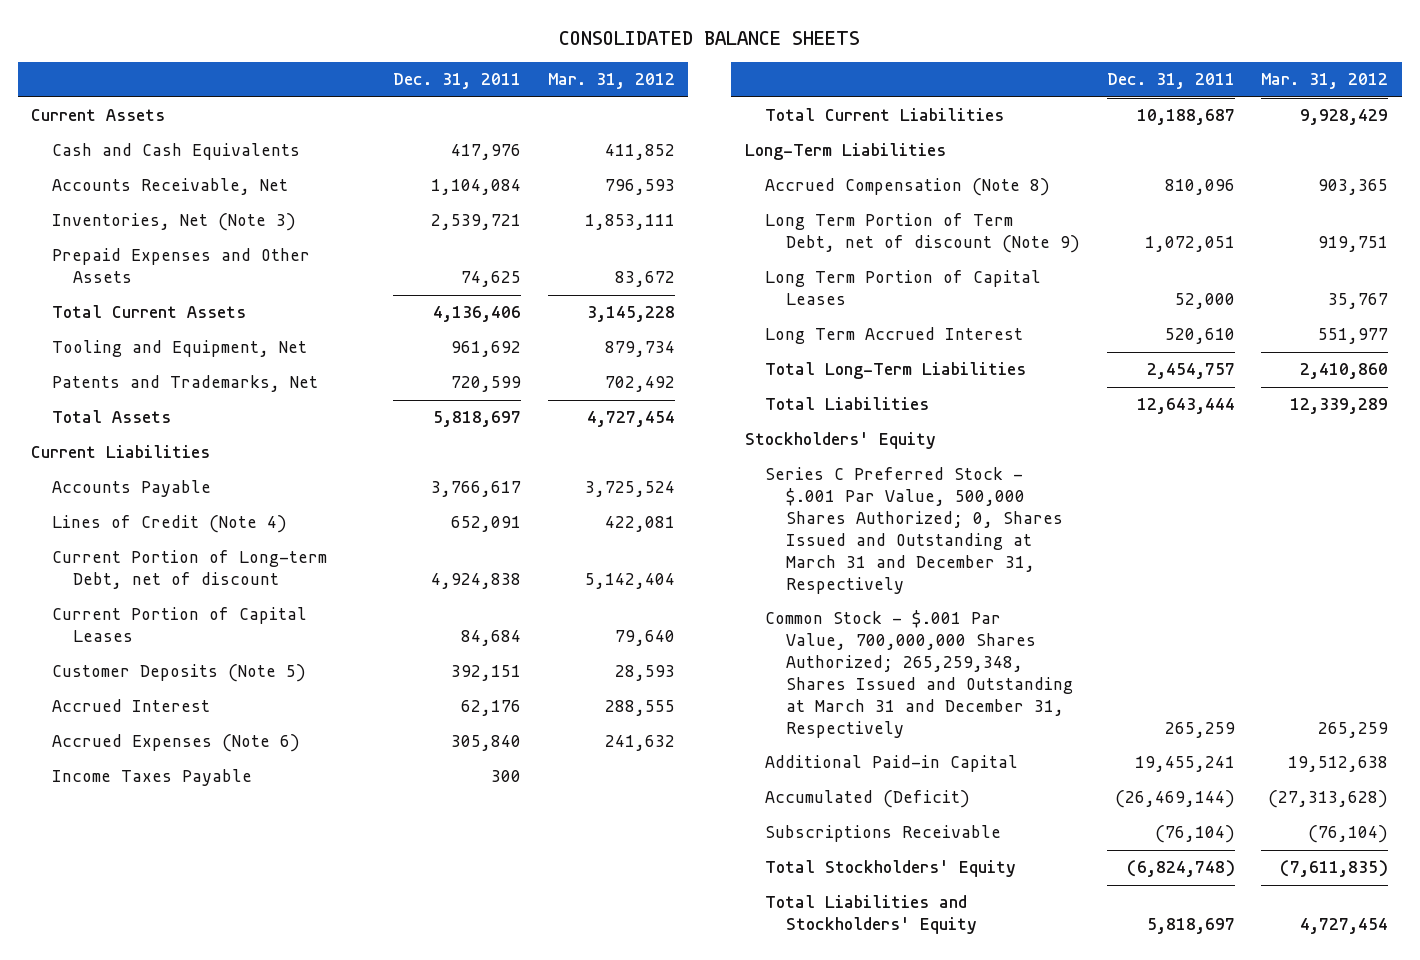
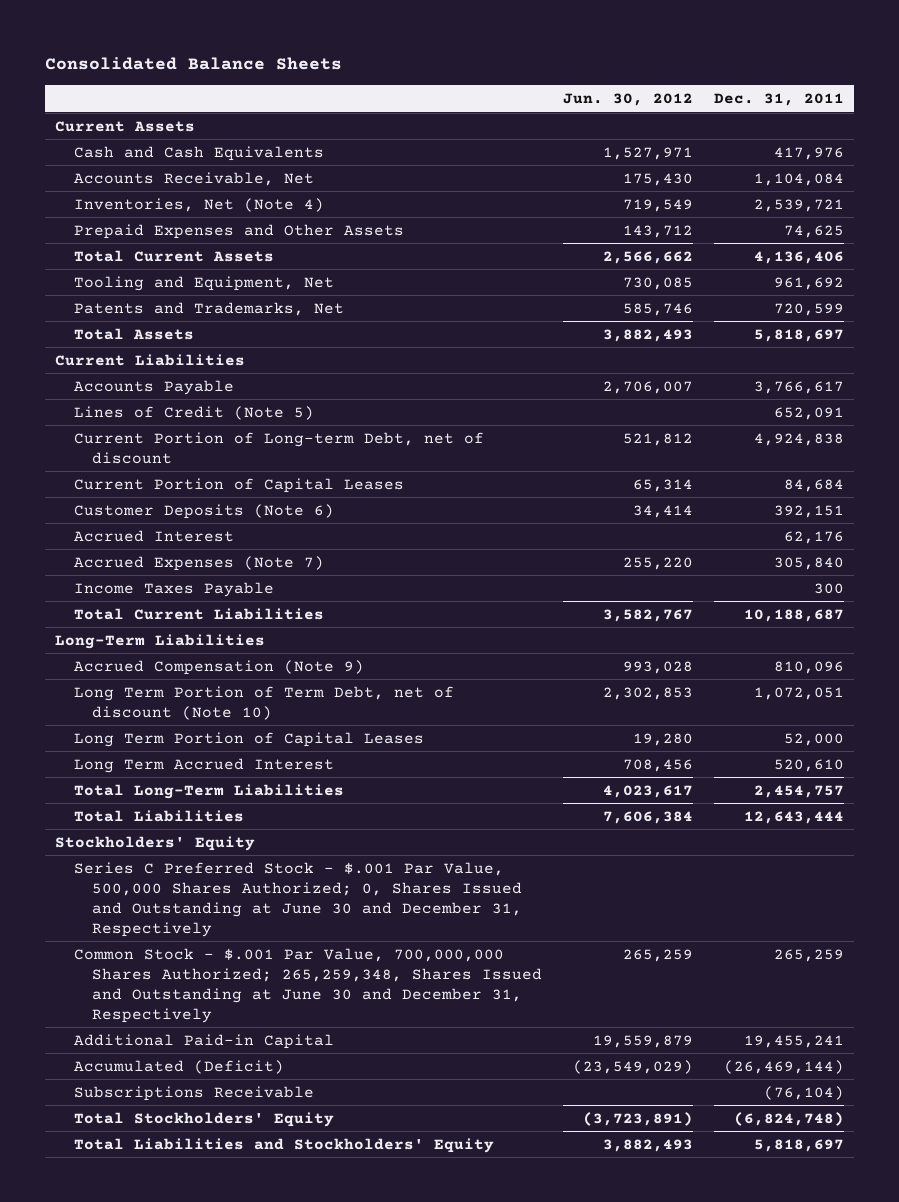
- CONSOLIDATED BALANCE SHEETS
+ Consolidated Balance Sheets
- | Dec. 31, 2011 | Mar. 31, 2012
+ | Jun. 30, 2012 | Dec. 31, 2011
- Inventories, Net (Note 3) | 2,539,721 | 1,853,111
+ Inventories, Net (Note 4) | 719,549 | 2,539,721
- Lines of Credit (Note 4) | 652,091 | 422,081
+ Lines of Credit (Note 5) | | 652,091
- Customer Deposits (Note 5) | 392,151 | 28,593
+ Customer Deposits (Note 6) | 34,414 | 392,151
- Accrued Expenses (Note 6) | 305,840 | 241,632
+ Accrued Expenses (Note 7) | 255,220 | 305,840
- Accrued Compensation (Note 8) | 810,096 | 903,365
- Long Term Portion of Term Debt, net of discount (Note 9) | 1,072,051 | 919,751
+ Accrued Compensation (Note 9) | 993,028 | 810,096
+ Long Term Portion of Term Debt, net of discount (Note 10) | 2,302,853 | 1,072,051
- Series C Preferred Stock - $.001 Par Value, 500,000 Shares Authorized; 0, Shares Issued and Outstanding at March 31 and December 31, Respectively
- Common Stock - $.001 Par Value, 700,000,000 Shares Authorized; 265,259,348, Shares Issued and Outstanding at March 31 and December 31, Respectively | 265,259 | 265,259
+ Series C Preferred Stock - $.001 Par Value, 500,000 Shares Authorized; 0, Shares Issued and Outstanding at June 30 and December 31, Respectively
+ Common Stock - $.001 Par Value, 700,000,000 Shares Authorized; 265,259,348, Shares Issued and Outstanding at June 30 and December 31, Respectively | 265,259 | 265,259

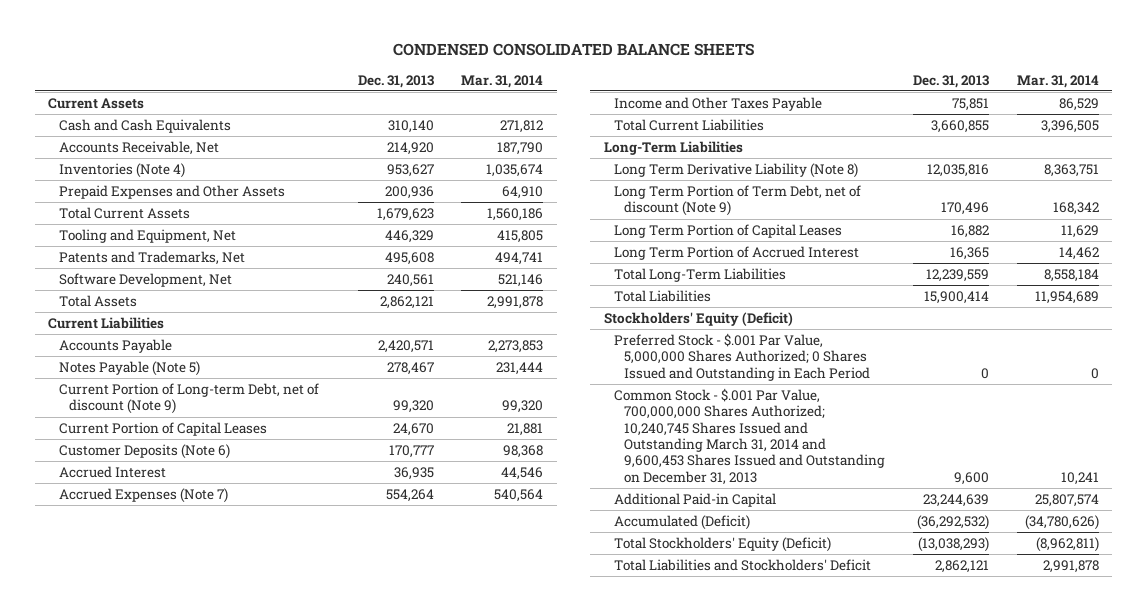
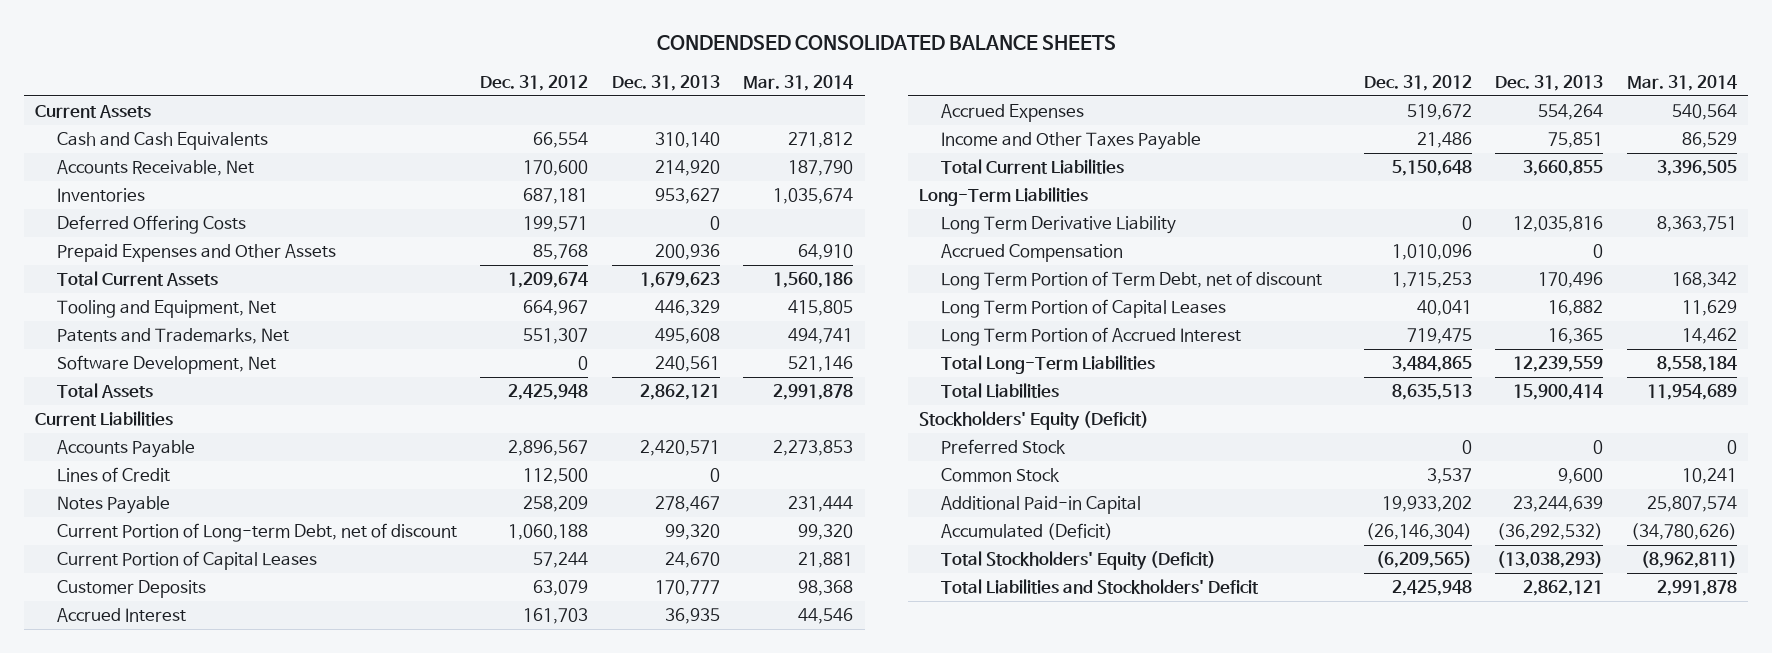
- CONDENSED CONSOLIDATED BALANCE SHEETS
+ CONDENDSED CONSOLIDATED BALANCE SHEETS
- | Dec. 31, 2013 | Mar. 31, 2014
+ | Dec. 31, 2012 | Dec. 31, 2013 | Mar. 31, 2014
- Inventories (Note 4) | 953,627 | 1,035,674
+ Inventories | 687,181 | 953,627 | 1,035,674
+ Deferred Offering Costs | 199,571 | 0 |
- Notes Payable (Note 5) | 278,467 | 231,444
- Current Portion of Long-term Debt, net of discount (Note 9) | 99,320 | 99,320
+ Lines of Credit | 112,500 | 0 |
+ Notes Payable | 258,209 | 278,467 | 231,444
+ Current Portion of Long-term Debt, net of discount | 1,060,188 | 99,320 | 99,320
- Customer Deposits (Note 6) | 170,777 | 98,368
+ Customer Deposits | 63,079 | 170,777 | 98,368
- Accrued Expenses (Note 7) | 554,264 | 540,564
+ Accrued Expenses | 519,672 | 554,264 | 540,564
- Long Term Derivative Liability (Note 8) | 12,035,816 | 8,363,751
- Long Term Portion of Term Debt, net of discount (Note 9) | 170,496 | 168,342
+ Long Term Derivative Liability | 0 | 12,035,816 | 8,363,751
+ Accrued Compensation | 1,010,096 | 0 |
+ Long Term Portion of Term Debt, net of discount | 1,715,253 | 170,496 | 168,342
- Preferred Stock - $.001 Par Value, 5,000,000 Shares Authorized; 0 Shares Issued and Outstanding in Each Period | 0 | 0
- Common Stock - $.001 Par Value, 700,000,000 Shares Authorized; 10,240,745 Shares Issued and Outstanding March 31, 2014 and 9,600,453 Shares Issued and Outstanding on December 31, 2013 | 9,600 | 10,241
+ Preferred Stock | 0 | 0 | 0
+ Common Stock | 3,537 | 9,600 | 10,241

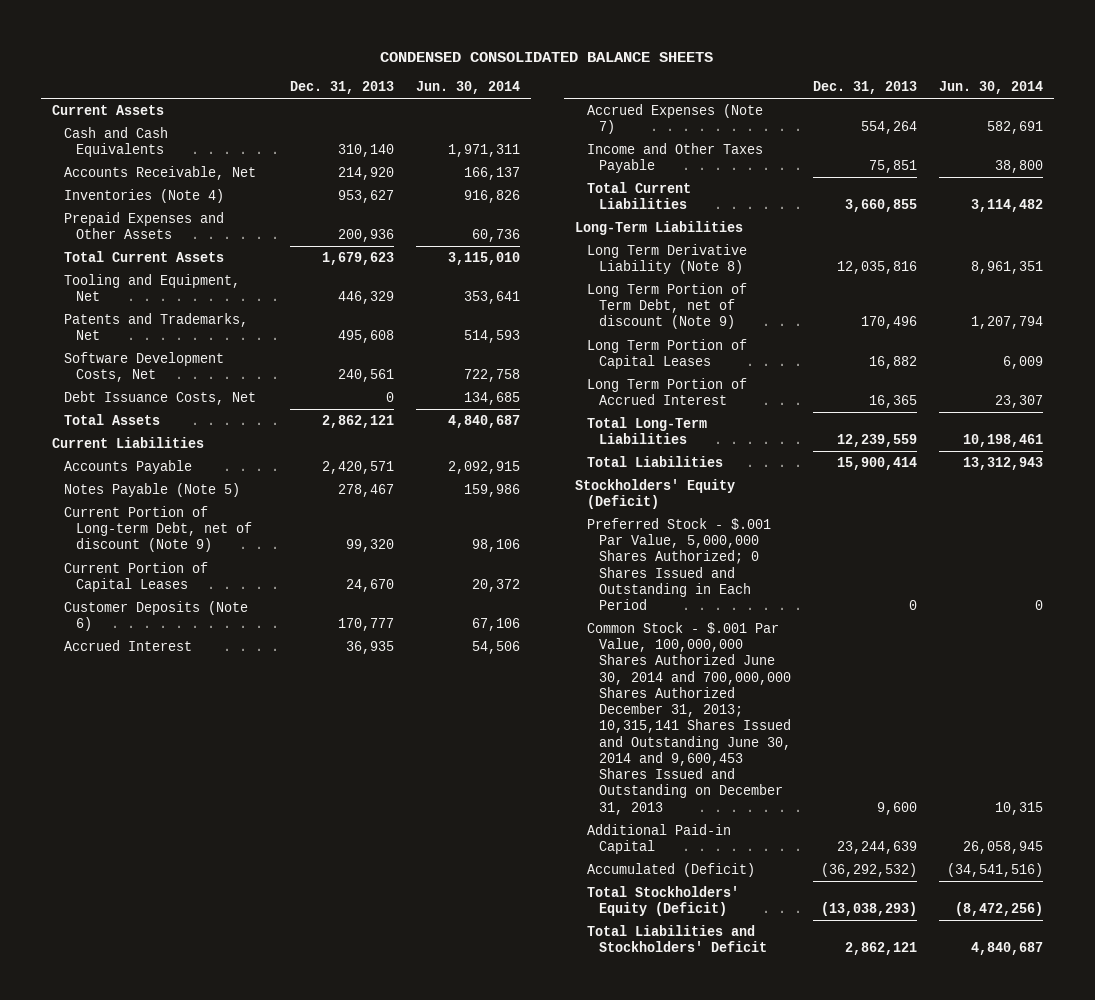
- CONDENDSED CONSOLIDATED BALANCE SHEETS
+ CONDENSED CONSOLIDATED BALANCE SHEETS
- | Dec. 31, 2012 | Dec. 31, 2013 | Mar. 31, 2014
+ | Dec. 31, 2013 | Jun. 30, 2014
- Inventories | 687,181 | 953,627 | 1,035,674
- Deferred Offering Costs | 199,571 | 0 |
+ Inventories (Note 4) | 953,627 | 916,826
- Software Development, Net | 0 | 240,561 | 521,146
+ Software Development Costs, Net | 240,561 | 722,758
+ Debt Issuance Costs, Net | 0 | 134,685
- Lines of Credit | 112,500 | 0 |
- Notes Payable | 258,209 | 278,467 | 231,444
- Current Portion of Long-term Debt, net of discount | 1,060,188 | 99,320 | 99,320
+ Notes Payable (Note 5) | 278,467 | 159,986
+ Current Portion of Long-term Debt, net of discount (Note 9) | 99,320 | 98,106
- Customer Deposits | 63,079 | 170,777 | 98,368
+ Customer Deposits (Note 6) | 170,777 | 67,106
- Accrued Expenses | 519,672 | 554,264 | 540,564
+ Accrued Expenses (Note 7) | 554,264 | 582,691
- Long Term Derivative Liability | 0 | 12,035,816 | 8,363,751
- Accrued Compensation | 1,010,096 | 0 |
- Long Term Portion of Term Debt, net of discount | 1,715,253 | 170,496 | 168,342
+ Long Term Derivative Liability (Note 8) | 12,035,816 | 8,961,351
+ Long Term Portion of Term Debt, net of discount (Note 9) | 170,496 | 1,207,794
- Preferred Stock | 0 | 0 | 0
- Common Stock | 3,537 | 9,600 | 10,241
+ Preferred Stock - $.001 Par Value, 5,000,000 Shares Authorized; 0 Shares Issued and Outstanding in Each Period | 0 | 0
+ Common Stock - $.001 Par Value, 100,000,000 Shares Authorized June 30, 2014 and 700,000,000 Shares Authorized December 31, 2013; 10,315,141 Shares Issued and Outstanding June 30, 2014 and 9,600,453 Shares Issued and Outstanding on December 31, 2013 | 9,600 | 10,315

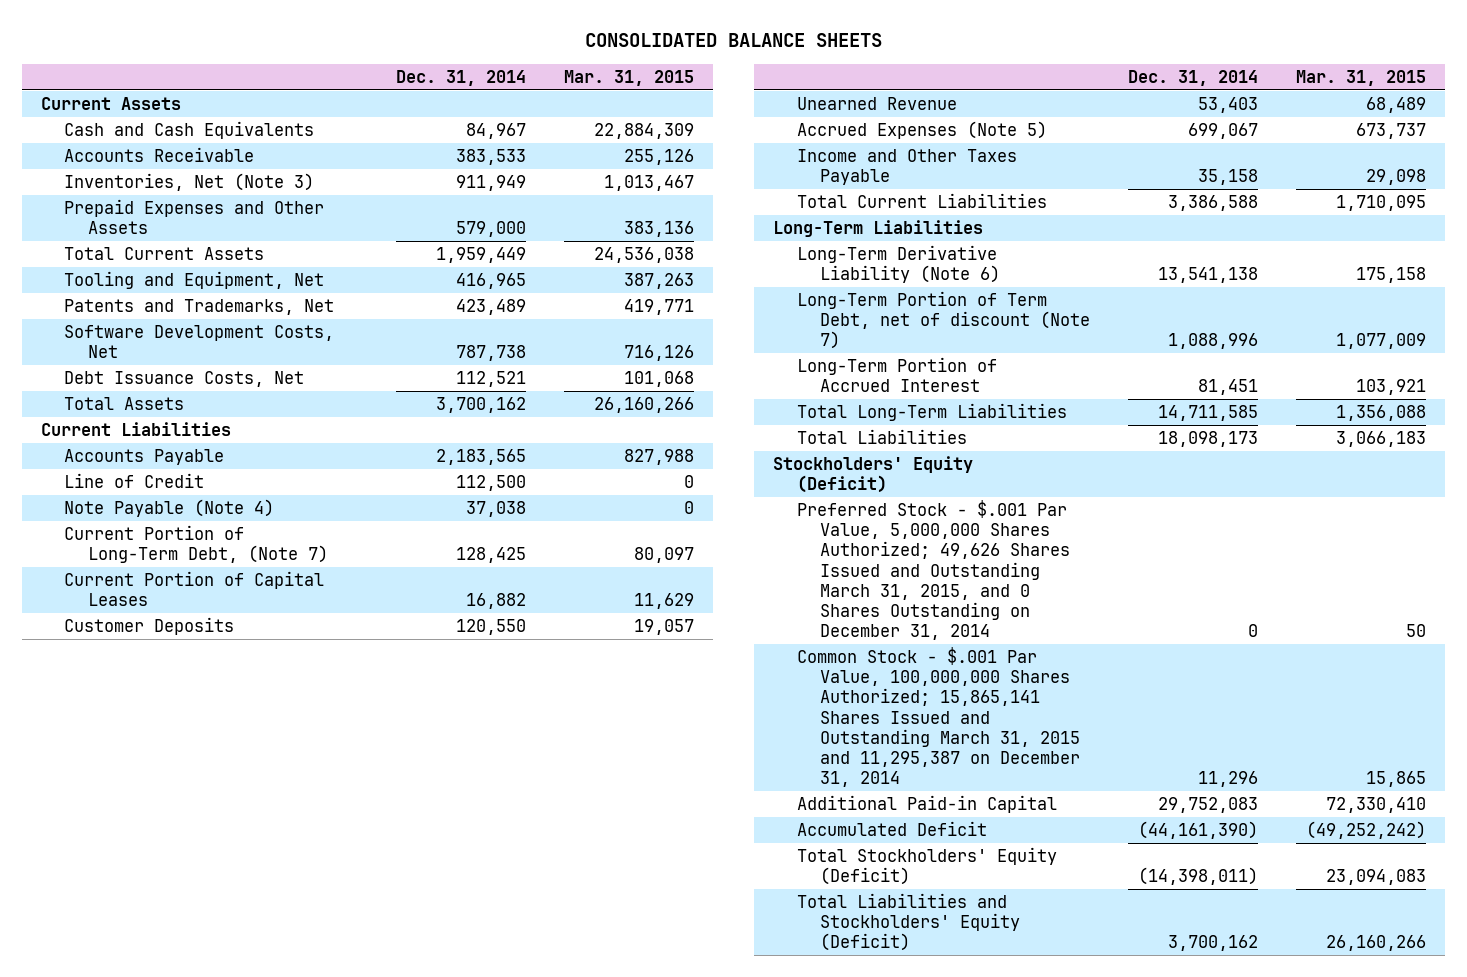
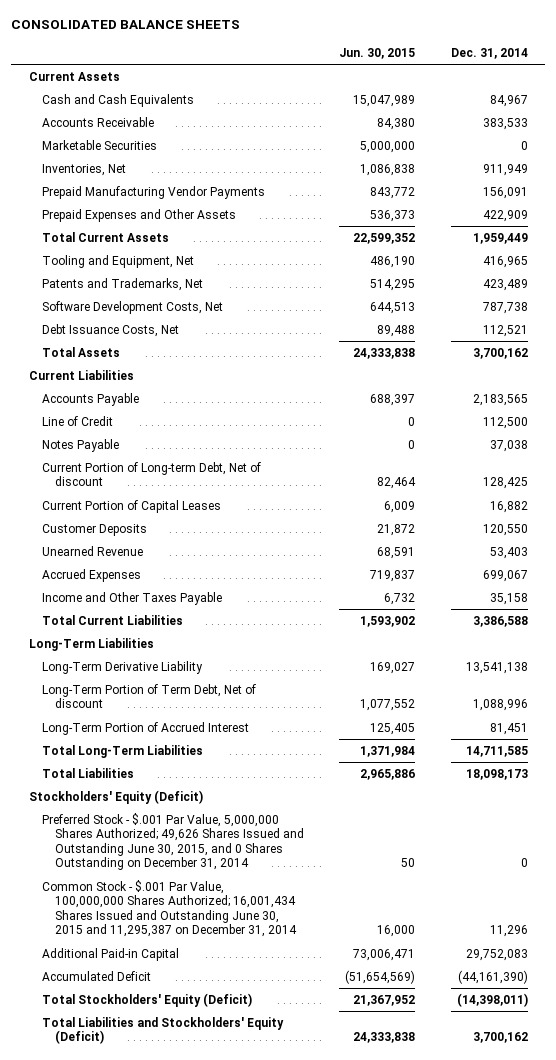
- | Dec. 31, 2014 | Mar. 31, 2015
+ | Jun. 30, 2015 | Dec. 31, 2014
- Inventories, Net (Note 3) | 911,949 | 1,013,467
- Prepaid Expenses and Other Assets | 579,000 | 383,136
+ Marketable Securities | 5,000,000 | 0
+ Inventories, Net | 1,086,838 | 911,949
+ Prepaid Manufacturing Vendor Payments | 843,772 | 156,091
+ Prepaid Expenses and Other Assets | 536,373 | 422,909
- Note Payable (Note 4) | 37,038 | 0
- Current Portion of Long-Term Debt, (Note 7) | 128,425 | 80,097
+ Notes Payable | 0 | 37,038
+ Current Portion of Long-term Debt, Net of discount | 82,464 | 128,425
- Accrued Expenses (Note 5) | 699,067 | 673,737
+ Accrued Expenses | 719,837 | 699,067
- Long-Term Derivative Liability (Note 6) | 13,541,138 | 175,158
- Long-Term Portion of Term Debt, net of discount (Note 7) | 1,088,996 | 1,077,009
+ Long-Term Derivative Liability | 169,027 | 13,541,138
+ Long-Term Portion of Term Debt, Net of discount | 1,077,552 | 1,088,996
- Preferred Stock - $.001 Par Value, 5,000,000 Shares Authorized; 49,626 Shares Issued and Outstanding March 31, 2015, and 0 Shares Outstanding on December 31, 2014 | 0 | 50
- Common Stock - $.001 Par Value, 100,000,000 Shares Authorized; 15,865,141 Shares Issued and Outstanding March 31, 2015 and 11,295,387 on December 31, 2014 | 11,296 | 15,865
+ Preferred Stock - $.001 Par Value, 5,000,000 Shares Authorized; 49,626 Shares Issued and Outstanding June 30, 2015, and 0 Shares Outstanding on December 31, 2014 | 50 | 0
+ Common Stock - $.001 Par Value, 100,000,000 Shares Authorized; 16,001,434 Shares Issued and Outstanding June 30, 2015 and 11,295,387 on December 31, 2014 | 16,000 | 11,296

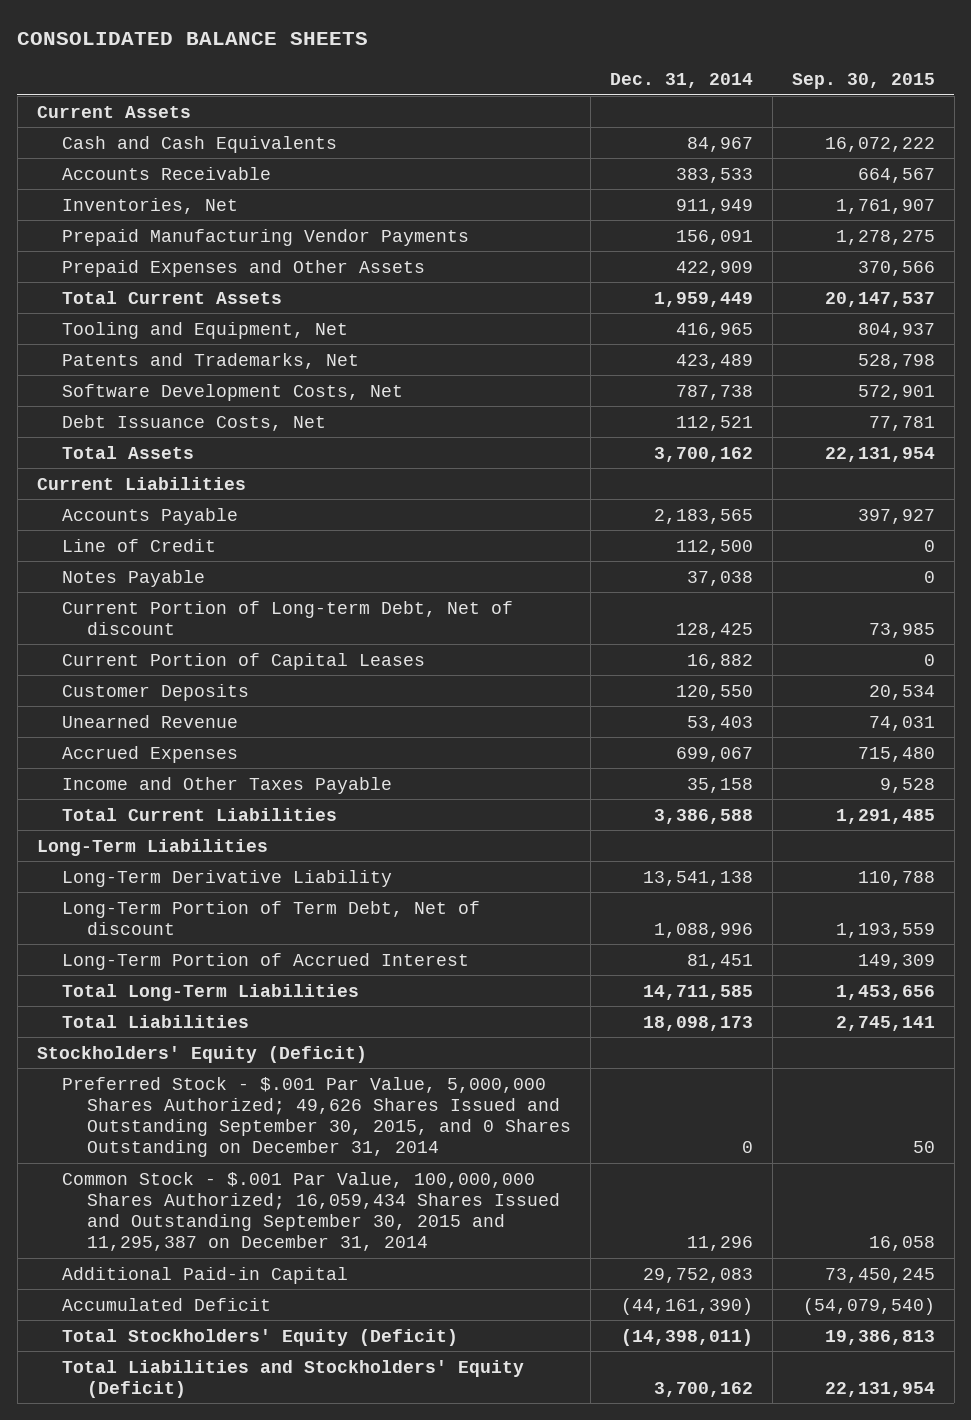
- | Jun. 30, 2015 | Dec. 31, 2014
+ | Dec. 31, 2014 | Sep. 30, 2015
- Marketable Securities | 5,000,000 | 0
- Preferred Stock - $.001 Par Value, 5,000,000 Shares Authorized; 49,626 Shares Issued and Outstanding June 30, 2015, and 0 Shares Outstanding on December 31, 2014 | 50 | 0
- Common Stock - $.001 Par Value, 100,000,000 Shares Authorized; 16,001,434 Shares Issued and Outstanding June 30, 2015 and 11,295,387 on December 31, 2014 | 16,000 | 11,296
+ Preferred Stock - $.001 Par Value, 5,000,000 Shares Authorized; 49,626 Shares Issued and Outstanding September 30, 2015, and 0 Shares Outstanding on December 31, 2014 | 0 | 50
+ Common Stock - $.001 Par Value, 100,000,000 Shares Authorized; 16,059,434 Shares Issued and Outstanding September 30, 2015 and 11,295,387 on December 31, 2014 | 11,296 | 16,058

